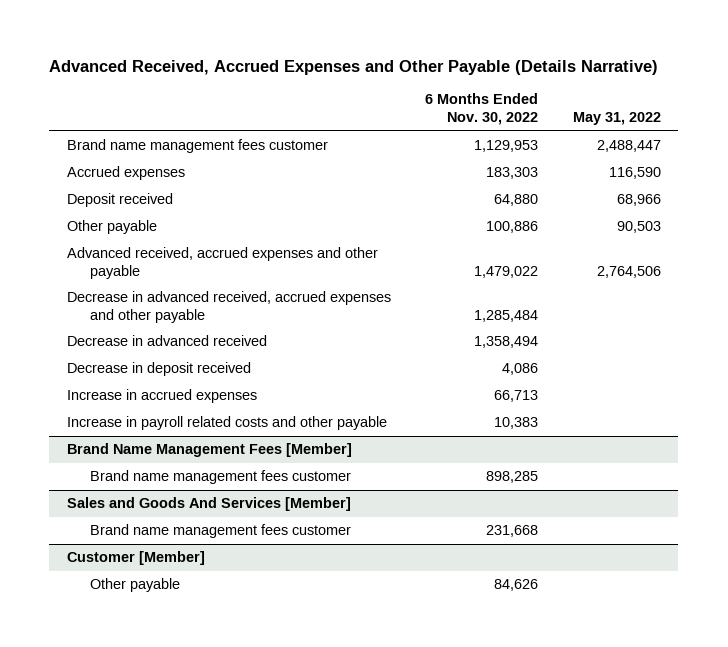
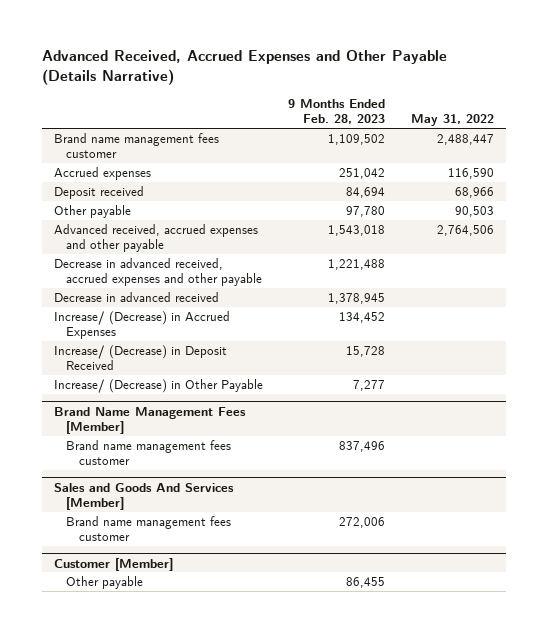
- | 6 Months Ended Nov. 30, 2022 | May 31, 2022
+ | 9 Months Ended Feb. 28, 2023 | May 31, 2022
- Decrease in deposit received | 4,086 |
- Increase in accrued expenses | 66,713 |
- Increase in payroll related costs and other payable | 10,383 |
+ Increase/ (Decrease) in Accrued Expenses | 134,452 |
+ Increase/ (Decrease) in Deposit Received | 15,728 |
+ Increase/ (Decrease) in Other Payable | 7,277 |

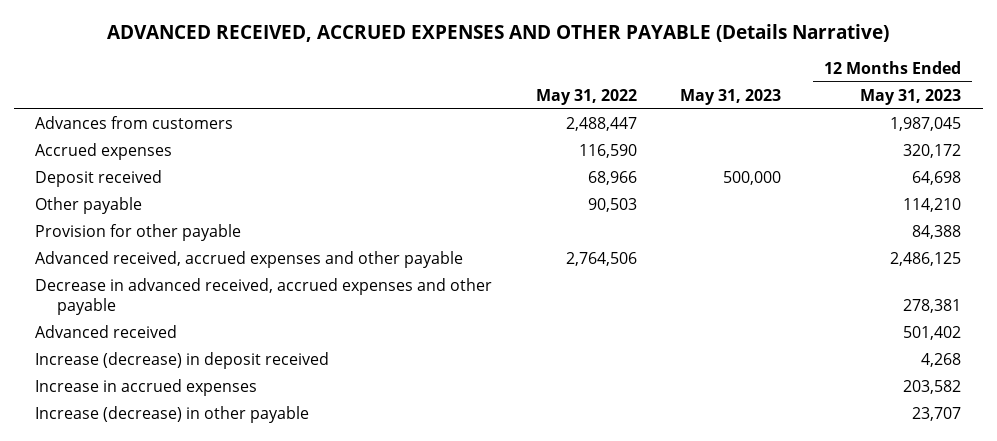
- Advanced Received, Accrued Expenses and Other Payable (Details Narrative)
+ ADVANCED RECEIVED, ACCRUED EXPENSES AND OTHER PAYABLE (Details Narrative)
- | 9 Months Ended Feb. 28, 2023 | May 31, 2022
+ | May 31, 2022 | May 31, 2023 | 12 Months Ended May 31, 2023
- Brand name management fees customer | 1,109,502 | 2,488,447
+ Advances from customers | 2,488,447 | | 1,987,045
+ Provision for other payable | | | 84,388
- Decrease in advanced received | 1,378,945 |
- Increase/ (Decrease) in Accrued Expenses | 134,452 |
- Increase/ (Decrease) in Deposit Received | 15,728 |
- Increase/ (Decrease) in Other Payable | 7,277 |
- Brand Name Management Fees [Member]
- Brand name management fees customer | 837,496 |
- Sales and Goods And Services [Member]
- Brand name management fees customer | 272,006 |
- Customer [Member]
- Other payable | 86,455 |
+ Advanced received | | | 501,402
+ Increase (decrease) in deposit received | | | 4,268
+ Increase in accrued expenses | | | 203,582
+ Increase (decrease) in other payable | | | 23,707

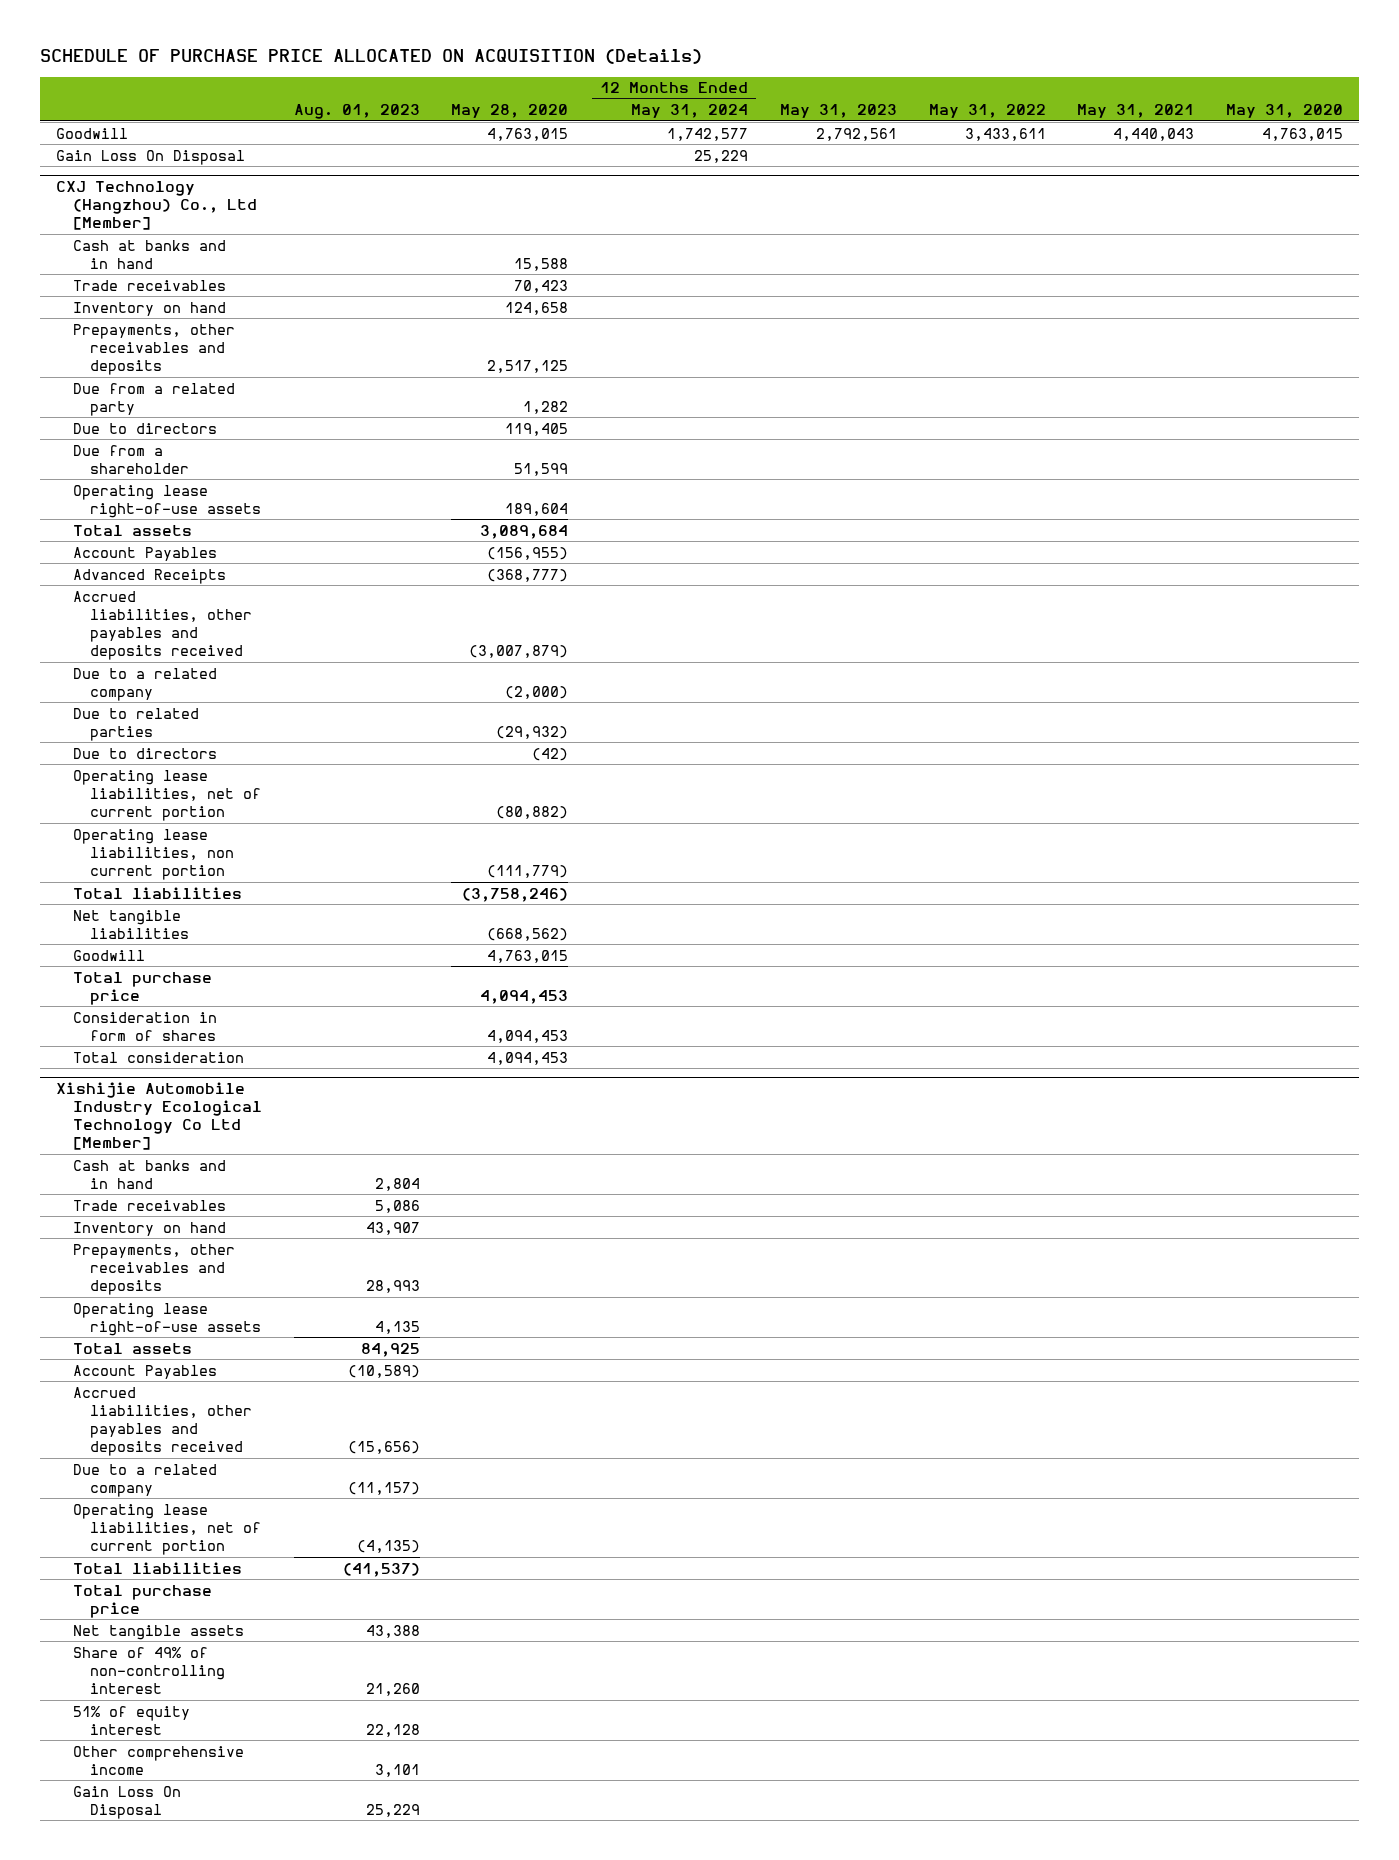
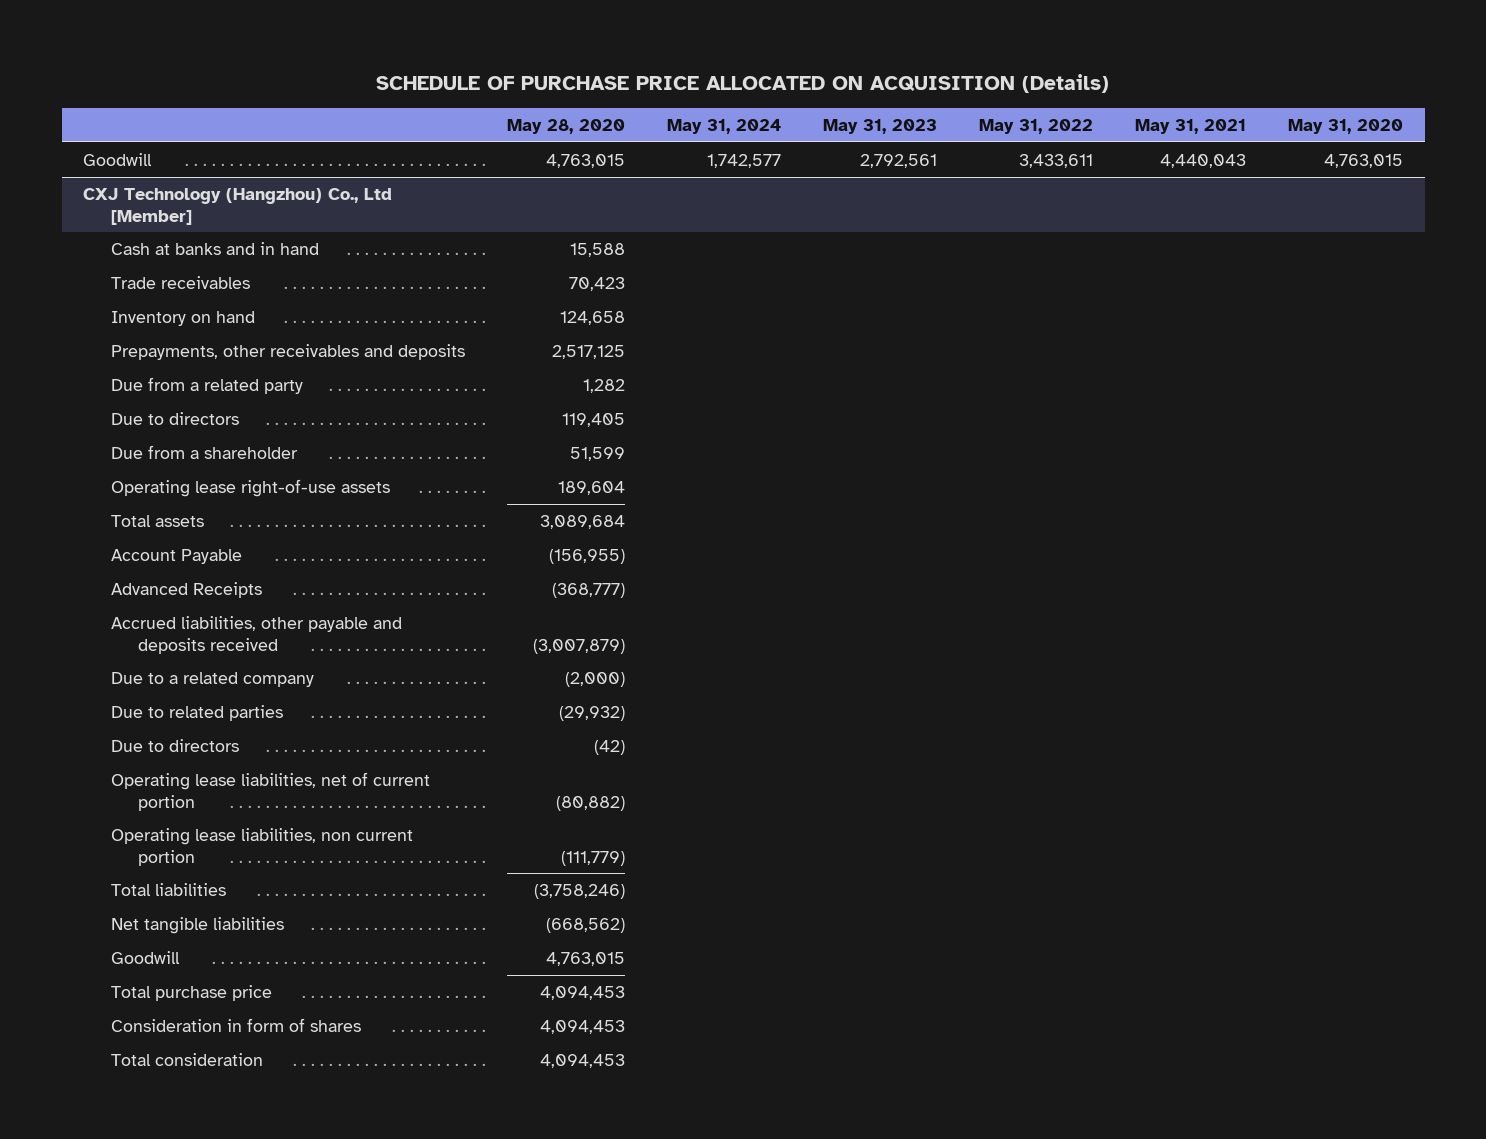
- | Aug. 01, 2023 | May 28, 2020 | 12 Months Ended May 31, 2024 | May 31, 2023 | May 31, 2022 | May 31, 2021 | May 31, 2020
+ | May 28, 2020 | May 31, 2024 | May 31, 2023 | May 31, 2022 | May 31, 2021 | May 31, 2020
- Gain Loss On Disposal | | | 25,229 | | | |
@ CXJ Technology (Hangzhou) Co., Ltd [Member]
- Account Payables | | (156,955) | | | | |
+ Account Payable | (156,955) | | | | |
- Accrued liabilities, other payables and deposits received | | (3,007,879) | | | | |
+ Accrued liabilities, other payable and deposits received | (3,007,879) | | | | |
- Xishijie Automobile Industry Ecological Technology Co Ltd [Member]
- Cash at banks and in hand | 2,804 | | | | | |
- Trade receivables | 5,086 | | | | | |
- Inventory on hand | 43,907 | | | | | |
- Prepayments, other receivables and deposits | 28,993 | | | | | |
- Operating lease right-of-use assets | 4,135 | | | | | |
- Total assets | 84,925 | | | | | |
- Account Payables | (10,589) | | | | | |
- Accrued liabilities, other payables and deposits received | (15,656) | | | | | |
- Due to a related company | (11,157) | | | | | |
- Operating lease liabilities, net of current portion | (4,135) | | | | | |
- Total liabilities | (41,537) | | | | | |
- Total purchase price
- Net tangible assets | 43,388 | | | | | |
- Share of 49% of non-controlling interest | 21,260 | | | | | |
- 51% of equity interest | 22,128 | | | | | |
- Other comprehensive income | 3,101 | | | | | |
- Gain Loss On Disposal | 25,229 | | | | | |

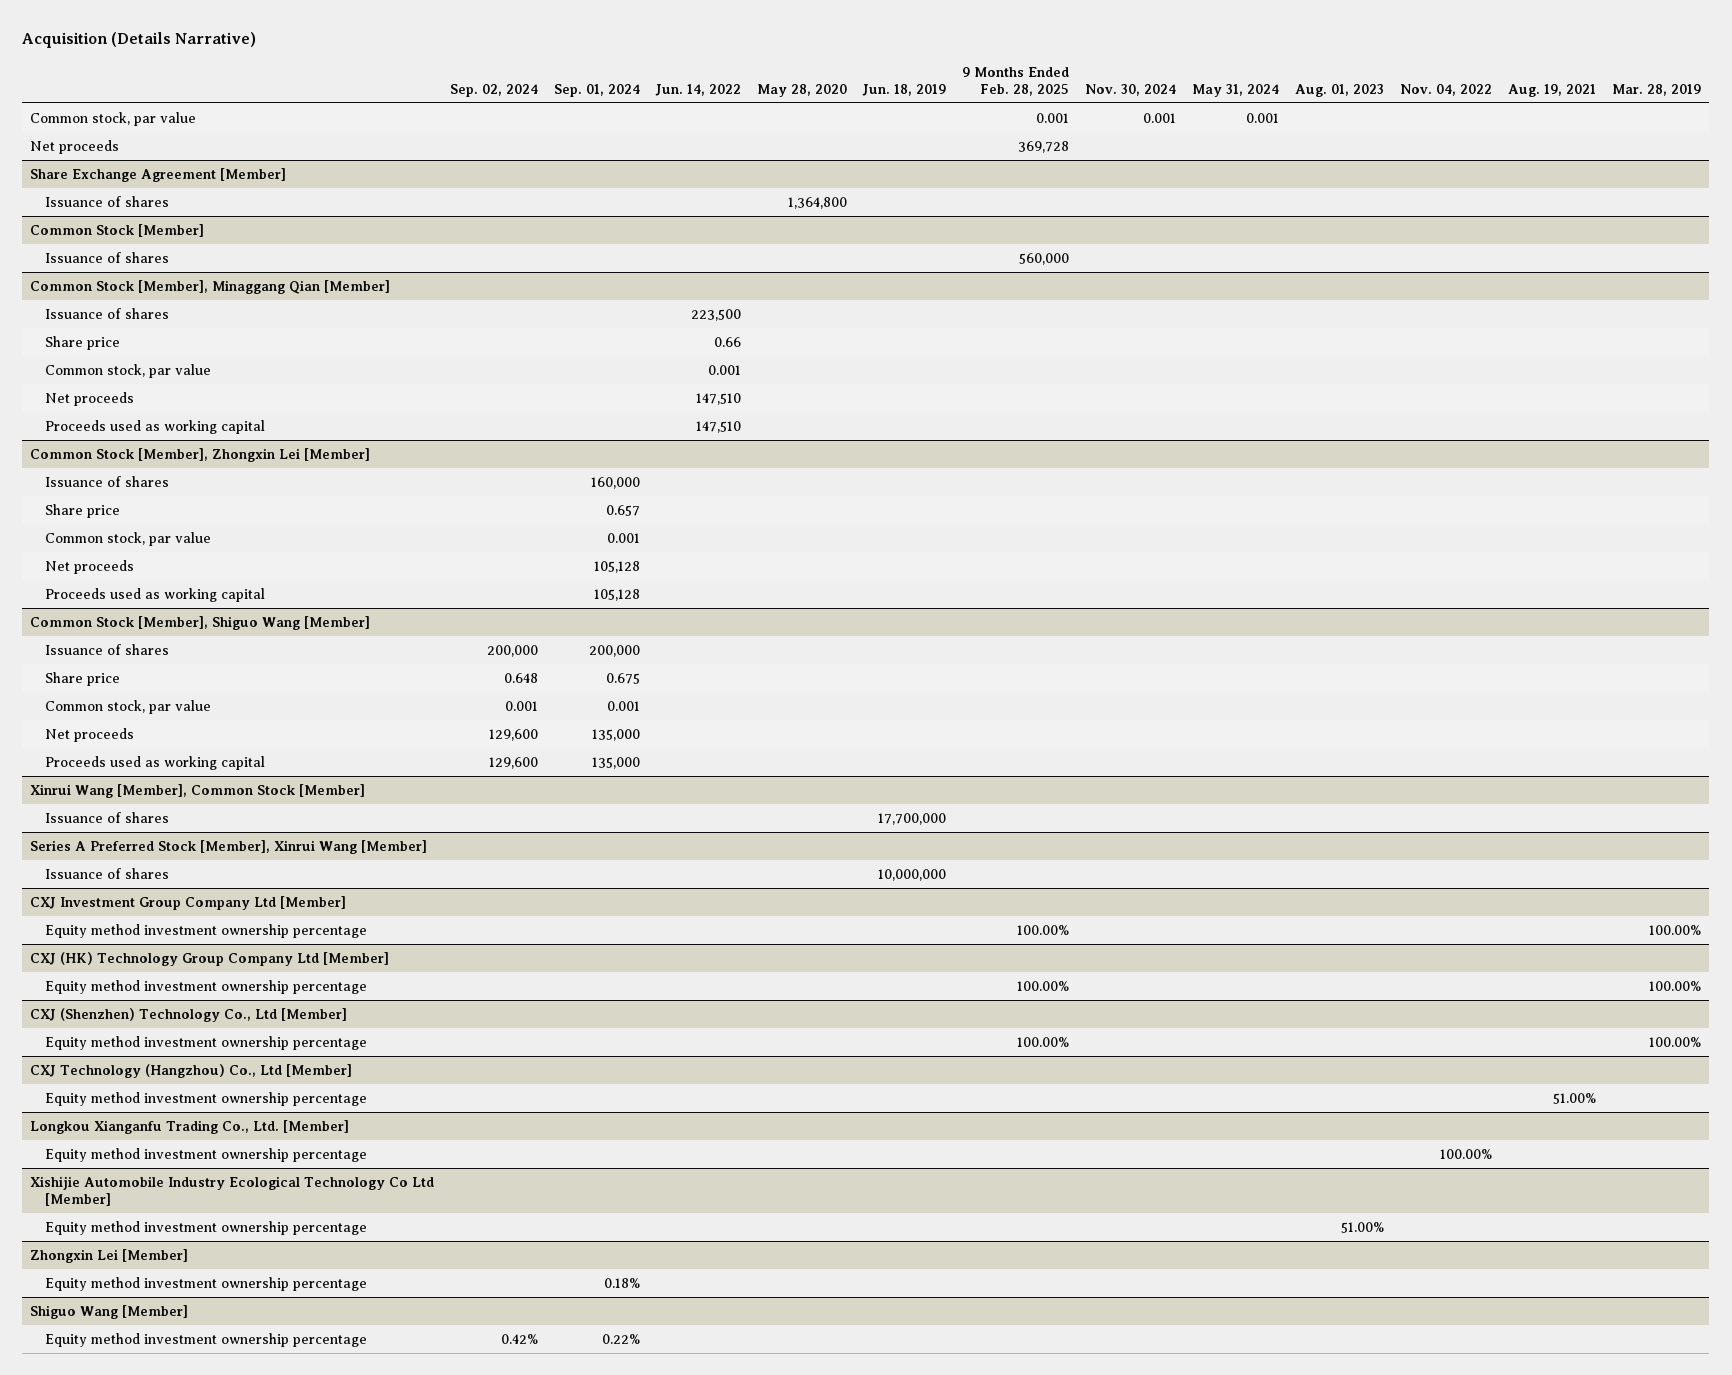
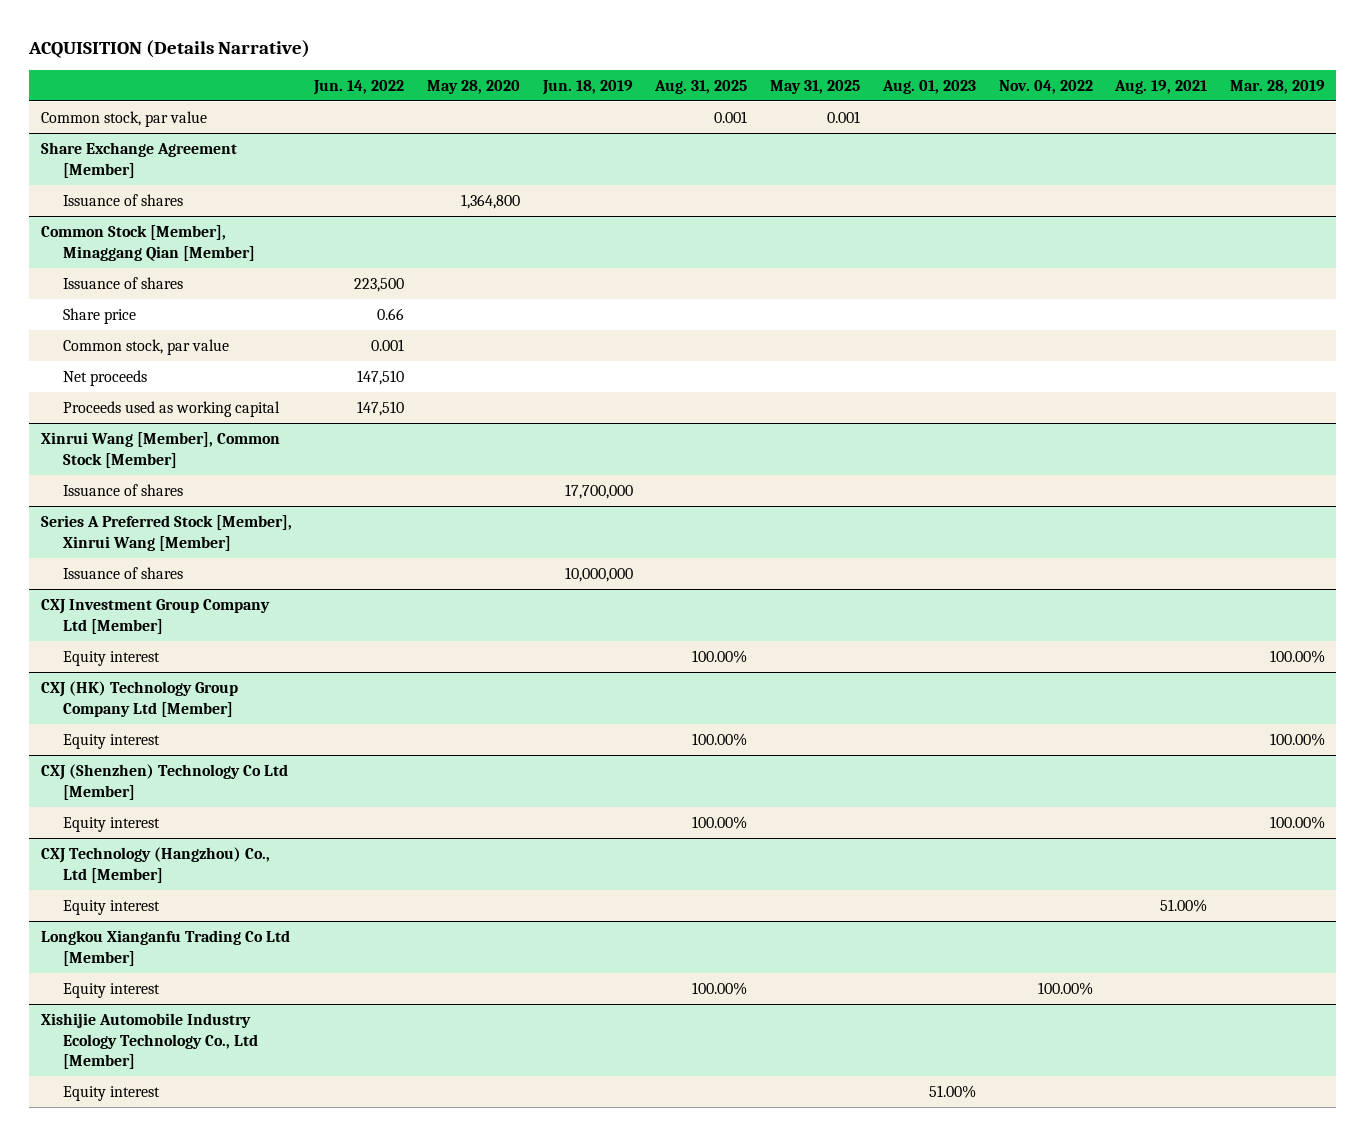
- Acquisition (Details Narrative)
+ ACQUISITION (Details Narrative)
- | Sep. 02, 2024 | Sep. 01, 2024 | Jun. 14, 2022 | May 28, 2020 | Jun. 18, 2019 | 9 Months Ended Feb. 28, 2025 | Nov. 30, 2024 | May 31, 2024 | Aug. 01, 2023 | Nov. 04, 2022 | Aug. 19, 2021 | Mar. 28, 2019
+ | Jun. 14, 2022 | May 28, 2020 | Jun. 18, 2019 | Aug. 31, 2025 | May 31, 2025 | Aug. 01, 2023 | Nov. 04, 2022 | Aug. 19, 2021 | Mar. 28, 2019
- Net proceeds | | | | | | 369,728 | | | | | |
- Common Stock [Member]
- Issuance of shares | | | | | | 560,000 | | | | | |
- Common Stock [Member], Zhongxin Lei [Member]
- Issuance of shares | | 160,000 | | | | | | | | | |
- Share price | | 0.657 | | | | | | | | | |
- Common stock, par value | | 0.001 | | | | | | | | | |
- Net proceeds | | 105,128 | | | | | | | | | |
- Proceeds used as working capital | | 105,128 | | | | | | | | | |
- Common Stock [Member], Shiguo Wang [Member]
- Issuance of shares | 200,000 | 200,000 | | | | | | | | | |
- Share price | 0.648 | 0.675 | | | | | | | | | |
- Common stock, par value | 0.001 | 0.001 | | | | | | | | | |
- Net proceeds | 129,600 | 135,000 | | | | | | | | | |
- Proceeds used as working capital | 129,600 | 135,000 | | | | | | | | | |
@ CXJ Investment Group Company Ltd [Member]
- Equity method investment ownership percentage | | | | | | 100.00% | | | | | | 100.00%
+ Equity interest | | | | 100.00% | | | | | 100.00%
@ CXJ (HK) Technology Group Company Ltd [Member]
- Equity method investment ownership percentage | | | | | | 100.00% | | | | | | 100.00%
- CXJ (Shenzhen) Technology Co., Ltd [Member]
- Equity method investment ownership percentage | | | | | | 100.00% | | | | | | 100.00%
@ CXJ (HK) Technology Group Company Ltd [Member]
+ Equity interest | | | | 100.00% | | | | | 100.00%
+ CXJ (Shenzhen) Technology Co Ltd [Member]
+ Equity interest | | | | 100.00% | | | | | 100.00%
@ CXJ Technology (Hangzhou) Co., Ltd [Member]
- Equity method investment ownership percentage | | | | | | | | | | | 51.00% |
- Longkou Xianganfu Trading Co., Ltd. [Member]
- Equity method investment ownership percentage | | | | | | | | | | 100.00% | |
- Xishijie Automobile Industry Ecological Technology Co Ltd [Member]
- Equity method investment ownership percentage | | | | | | | | | 51.00% | | |
- Zhongxin Lei [Member]
- Equity method investment ownership percentage | | 0.18% | | | | | | | | | |
- Shiguo Wang [Member]
- Equity method investment ownership percentage | 0.42% | 0.22% | | | | | | | | | |
@ CXJ Technology (Hangzhou) Co., Ltd [Member]
+ Equity interest | | | | | | | | 51.00% |
+ Longkou Xianganfu Trading Co Ltd [Member]
+ Equity interest | | | | 100.00% | | | 100.00% | |
+ Xishijie Automobile Industry Ecology Technology Co., Ltd [Member]
+ Equity interest | | | | | | 51.00% | | |

